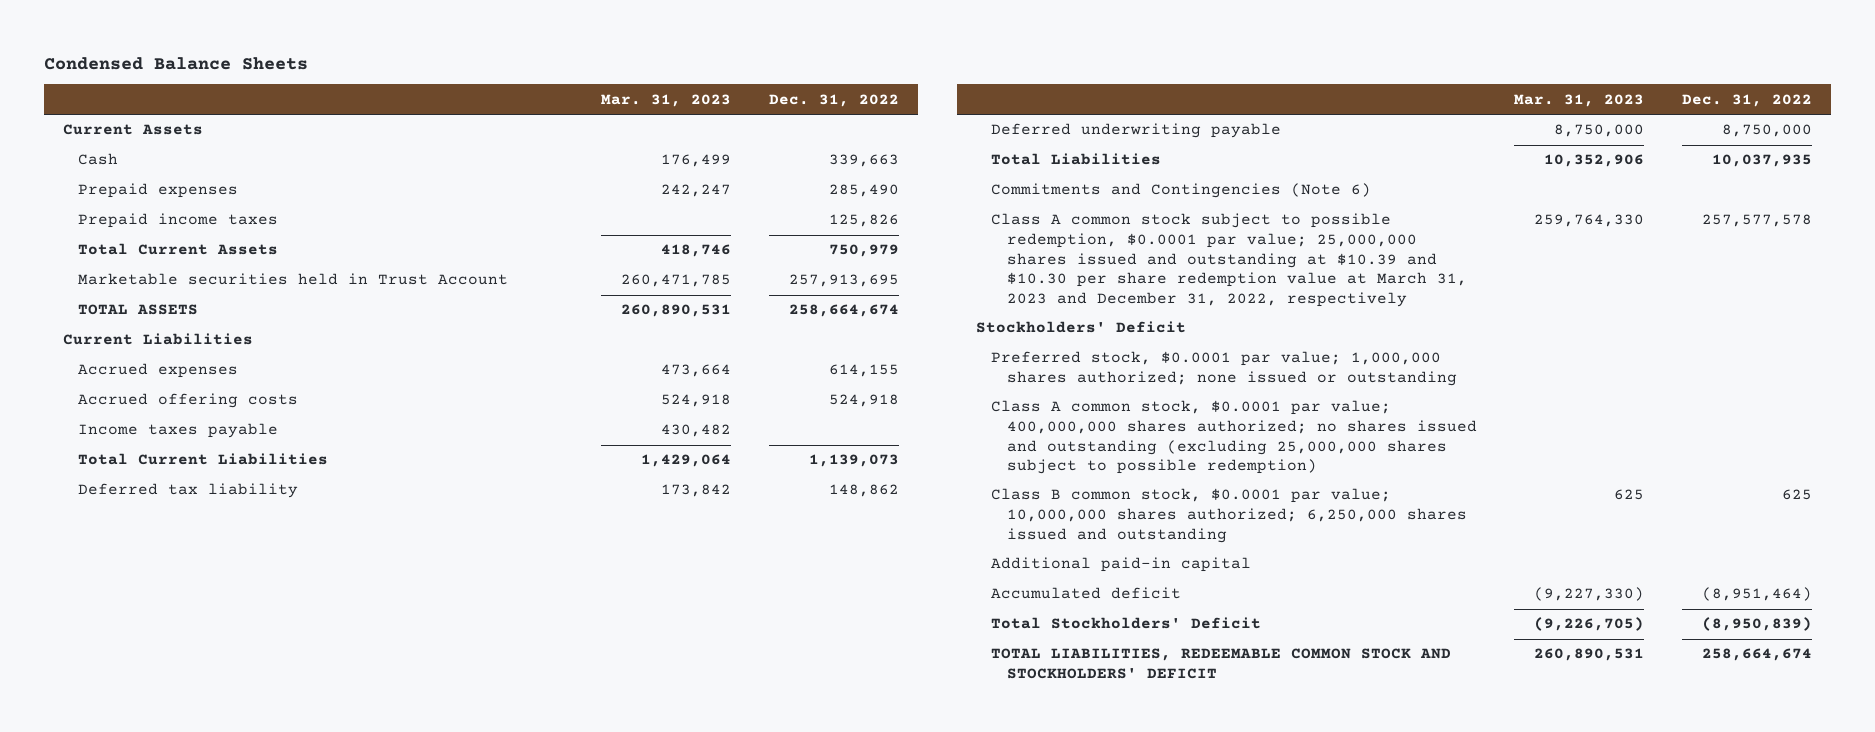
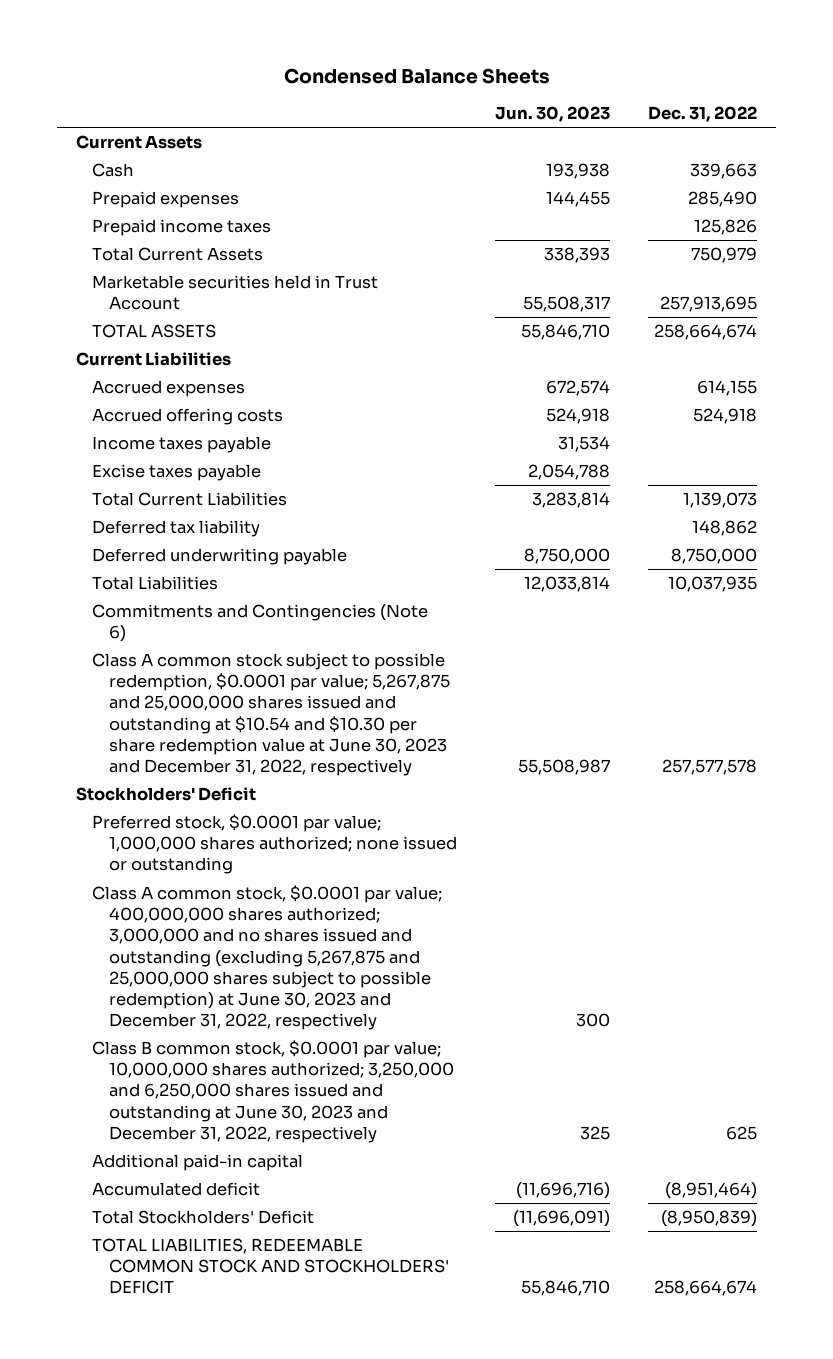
- | Mar. 31, 2023 | Dec. 31, 2022
+ | Jun. 30, 2023 | Dec. 31, 2022
+ Excise taxes payable | 2,054,788 |
- Class A common stock subject to possible redemption, $0.0001 par value; 25,000,000 shares issued and outstanding at $10.39 and $10.30 per share redemption value at March 31, 2023 and December 31, 2022, respectively | 259,764,330 | 257,577,578
+ Class A common stock subject to possible redemption, $0.0001 par value; 5,267,875 and 25,000,000 shares issued and outstanding at $10.54 and $10.30 per share redemption value at June 30, 2023 and December 31, 2022, respectively | 55,508,987 | 257,577,578
- Class A common stock, $0.0001 par value; 400,000,000 shares authorized; no shares issued and outstanding (excluding 25,000,000 shares subject to possible redemption)
- Class B common stock, $0.0001 par value; 10,000,000 shares authorized; 6,250,000 shares issued and outstanding | 625 | 625
+ Class A common stock, $0.0001 par value; 400,000,000 shares authorized; 3,000,000 and no shares issued and outstanding (excluding 5,267,875 and 25,000,000 shares subject to possible redemption) at June 30, 2023 and December 31, 2022, respectively | 300 |
+ Class B common stock, $0.0001 par value; 10,000,000 shares authorized; 3,250,000 and 6,250,000 shares issued and outstanding at June 30, 2023 and December 31, 2022, respectively | 325 | 625

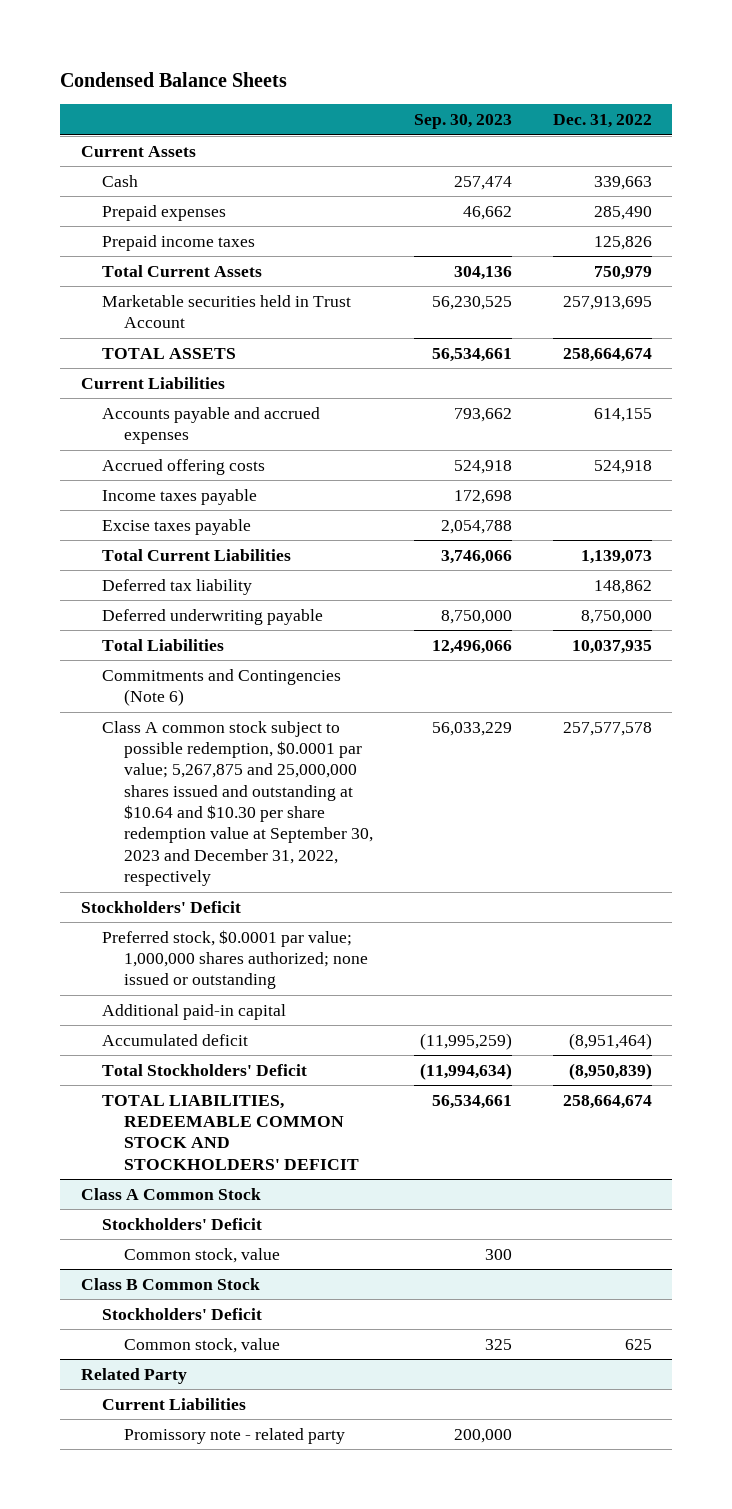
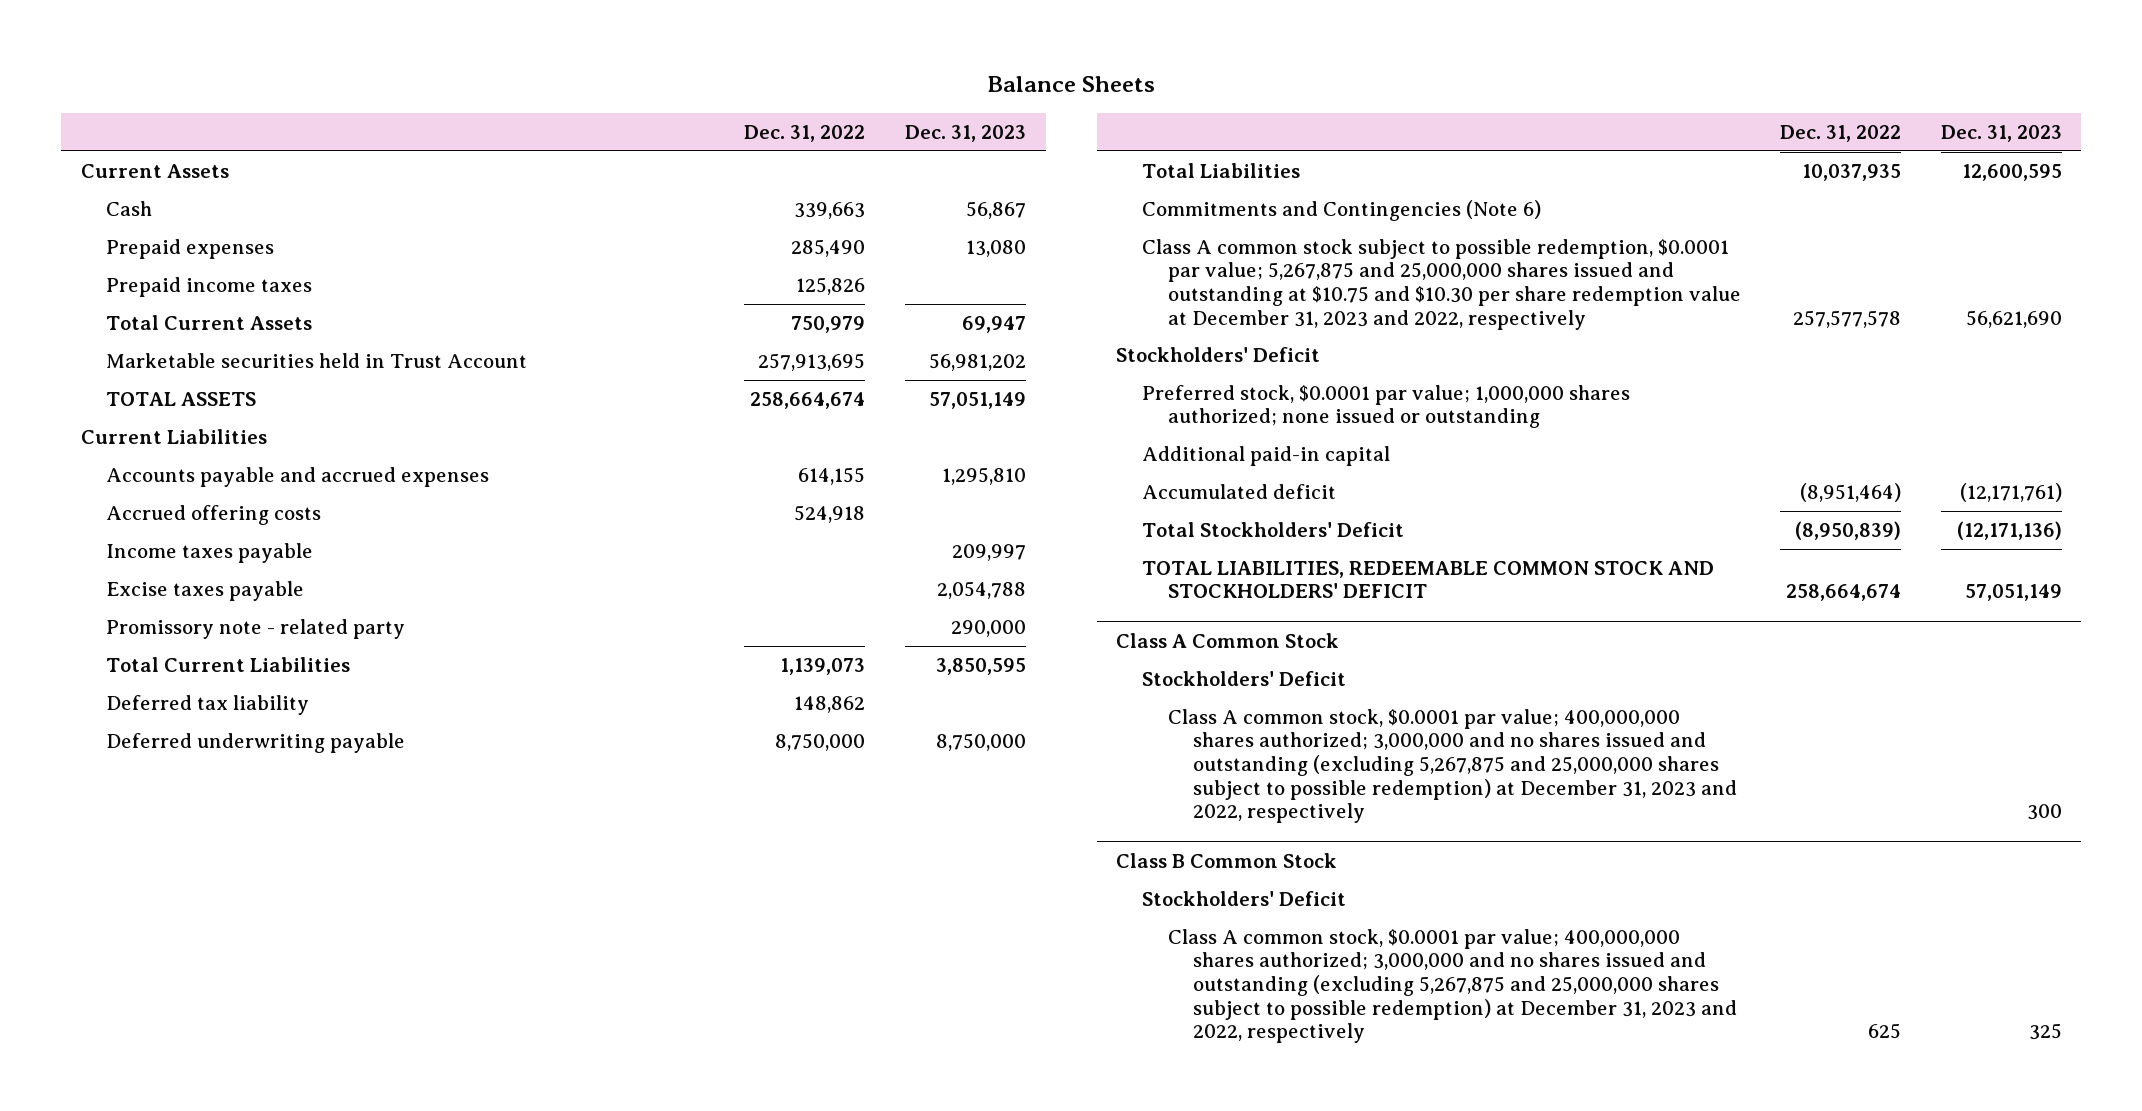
- Condensed Balance Sheets
+ Balance Sheets
- | Sep. 30, 2023 | Dec. 31, 2022
+ | Dec. 31, 2022 | Dec. 31, 2023
+ Promissory note - related party | | 290,000
- Class A common stock subject to possible redemption, $0.0001 par value; 5,267,875 and 25,000,000 shares issued and outstanding at $10.64 and $10.30 per share redemption value at September 30, 2023 and December 31, 2022, respectively | 56,033,229 | 257,577,578
+ Class A common stock subject to possible redemption, $0.0001 par value; 5,267,875 and 25,000,000 shares issued and outstanding at $10.75 and $10.30 per share redemption value at December 31, 2023 and 2022, respectively | 257,577,578 | 56,621,690
@ Class A Common Stock
- Common stock, value | 300 |
+ Class A common stock, $0.0001 par value; 400,000,000 shares authorized; 3,000,000 and no shares issued and outstanding (excluding 5,267,875 and 25,000,000 shares subject to possible redemption) at December 31, 2023 and 2022, respectively | | 300
@ Class B Common Stock
- Common stock, value | 325 | 625
- Related Party
- Current Liabilities
- Promissory note - related party | 200,000 |
@ Class B Common Stock
+ Class A common stock, $0.0001 par value; 400,000,000 shares authorized; 3,000,000 and no shares issued and outstanding (excluding 5,267,875 and 25,000,000 shares subject to possible redemption) at December 31, 2023 and 2022, respectively | 625 | 325

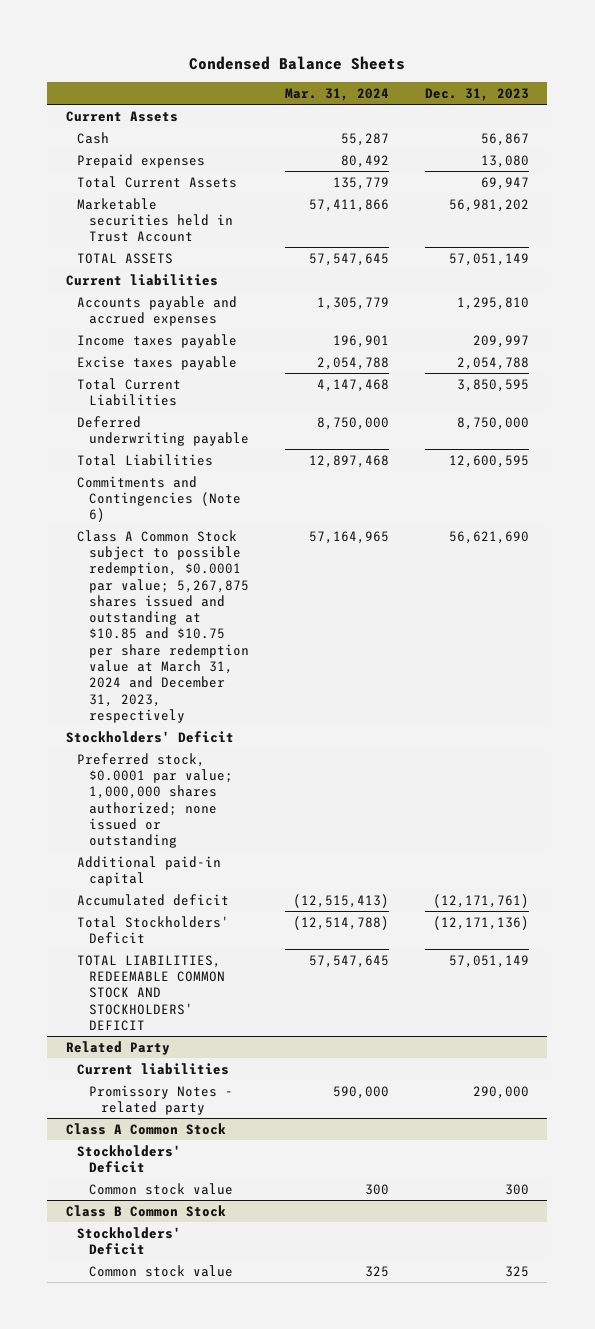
- Balance Sheets
+ Condensed Balance Sheets
- | Dec. 31, 2022 | Dec. 31, 2023
+ | Mar. 31, 2024 | Dec. 31, 2023
- Prepaid income taxes | 125,826 |
- Current Liabilities
+ Current liabilities
- Accrued offering costs | 524,918 |
- Promissory note - related party | | 290,000
- Deferred tax liability | 148,862 |
- Class A common stock subject to possible redemption, $0.0001 par value; 5,267,875 and 25,000,000 shares issued and outstanding at $10.75 and $10.30 per share redemption value at December 31, 2023 and 2022, respectively | 257,577,578 | 56,621,690
+ Class A Common Stock subject to possible redemption, $0.0001 par value; 5,267,875 shares issued and outstanding at $10.85 and $10.75 per share redemption value at March 31, 2024 and December 31, 2023, respectively | 57,164,965 | 56,621,690
+ Related Party
+ Current liabilities
+ Promissory Notes - related party | 590,000 | 290,000
@ Class A Common Stock
- Class A common stock, $0.0001 par value; 400,000,000 shares authorized; 3,000,000 and no shares issued and outstanding (excluding 5,267,875 and 25,000,000 shares subject to possible redemption) at December 31, 2023 and 2022, respectively | | 300
+ Common stock value | 300 | 300
@ Class B Common Stock
- Class A common stock, $0.0001 par value; 400,000,000 shares authorized; 3,000,000 and no shares issued and outstanding (excluding 5,267,875 and 25,000,000 shares subject to possible redemption) at December 31, 2023 and 2022, respectively | 625 | 325
+ Common stock value | 325 | 325

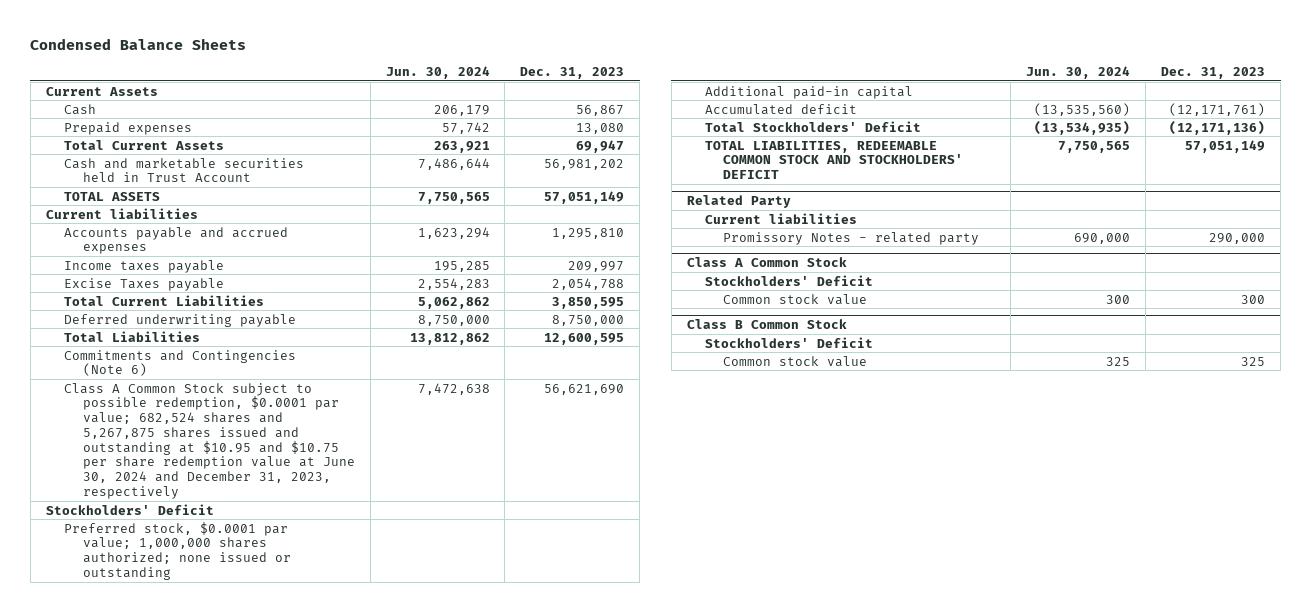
- | Mar. 31, 2024 | Dec. 31, 2023
+ | Jun. 30, 2024 | Dec. 31, 2023
- Marketable securities held in Trust Account | 57,411,866 | 56,981,202
+ Cash and marketable securities held in Trust Account | 7,486,644 | 56,981,202
- Excise taxes payable | 2,054,788 | 2,054,788
+ Excise Taxes payable | 2,554,283 | 2,054,788
- Class A Common Stock subject to possible redemption, $0.0001 par value; 5,267,875 shares issued and outstanding at $10.85 and $10.75 per share redemption value at March 31, 2024 and December 31, 2023, respectively | 57,164,965 | 56,621,690
+ Class A Common Stock subject to possible redemption, $0.0001 par value; 682,524 shares and 5,267,875 shares issued and outstanding at $10.95 and $10.75 per share redemption value at June 30, 2024 and December 31, 2023, respectively | 7,472,638 | 56,621,690

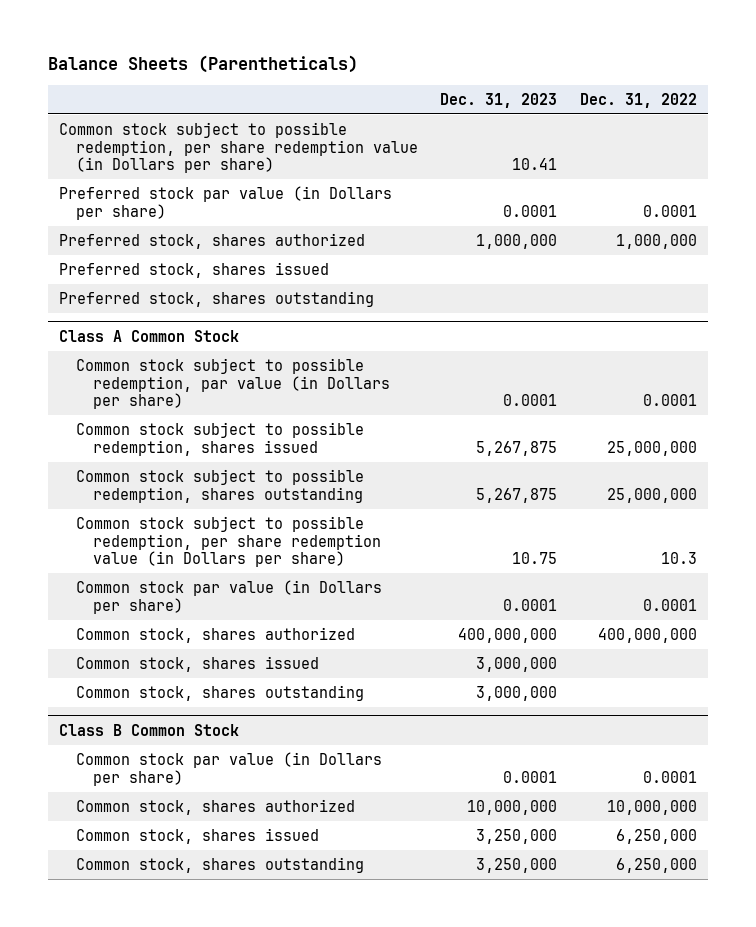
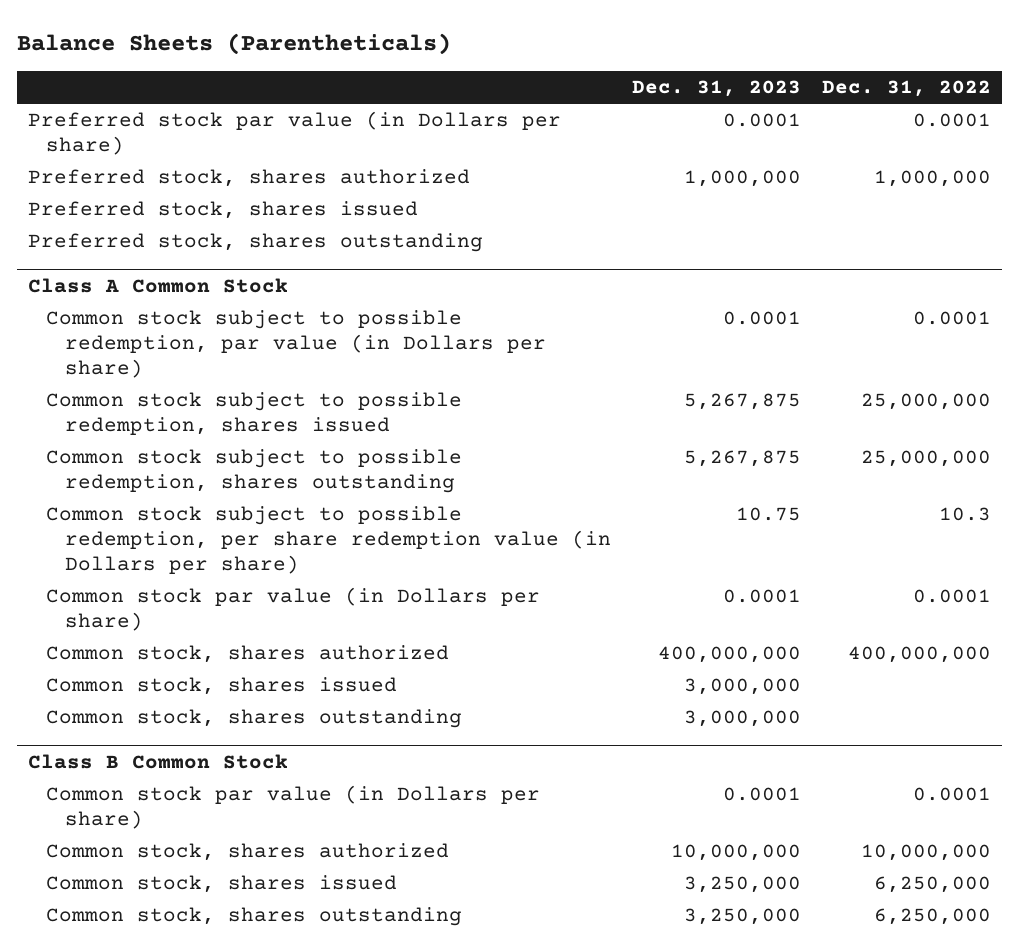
- Common stock subject to possible redemption, per share redemption value (in Dollars per share) | 10.41 |

